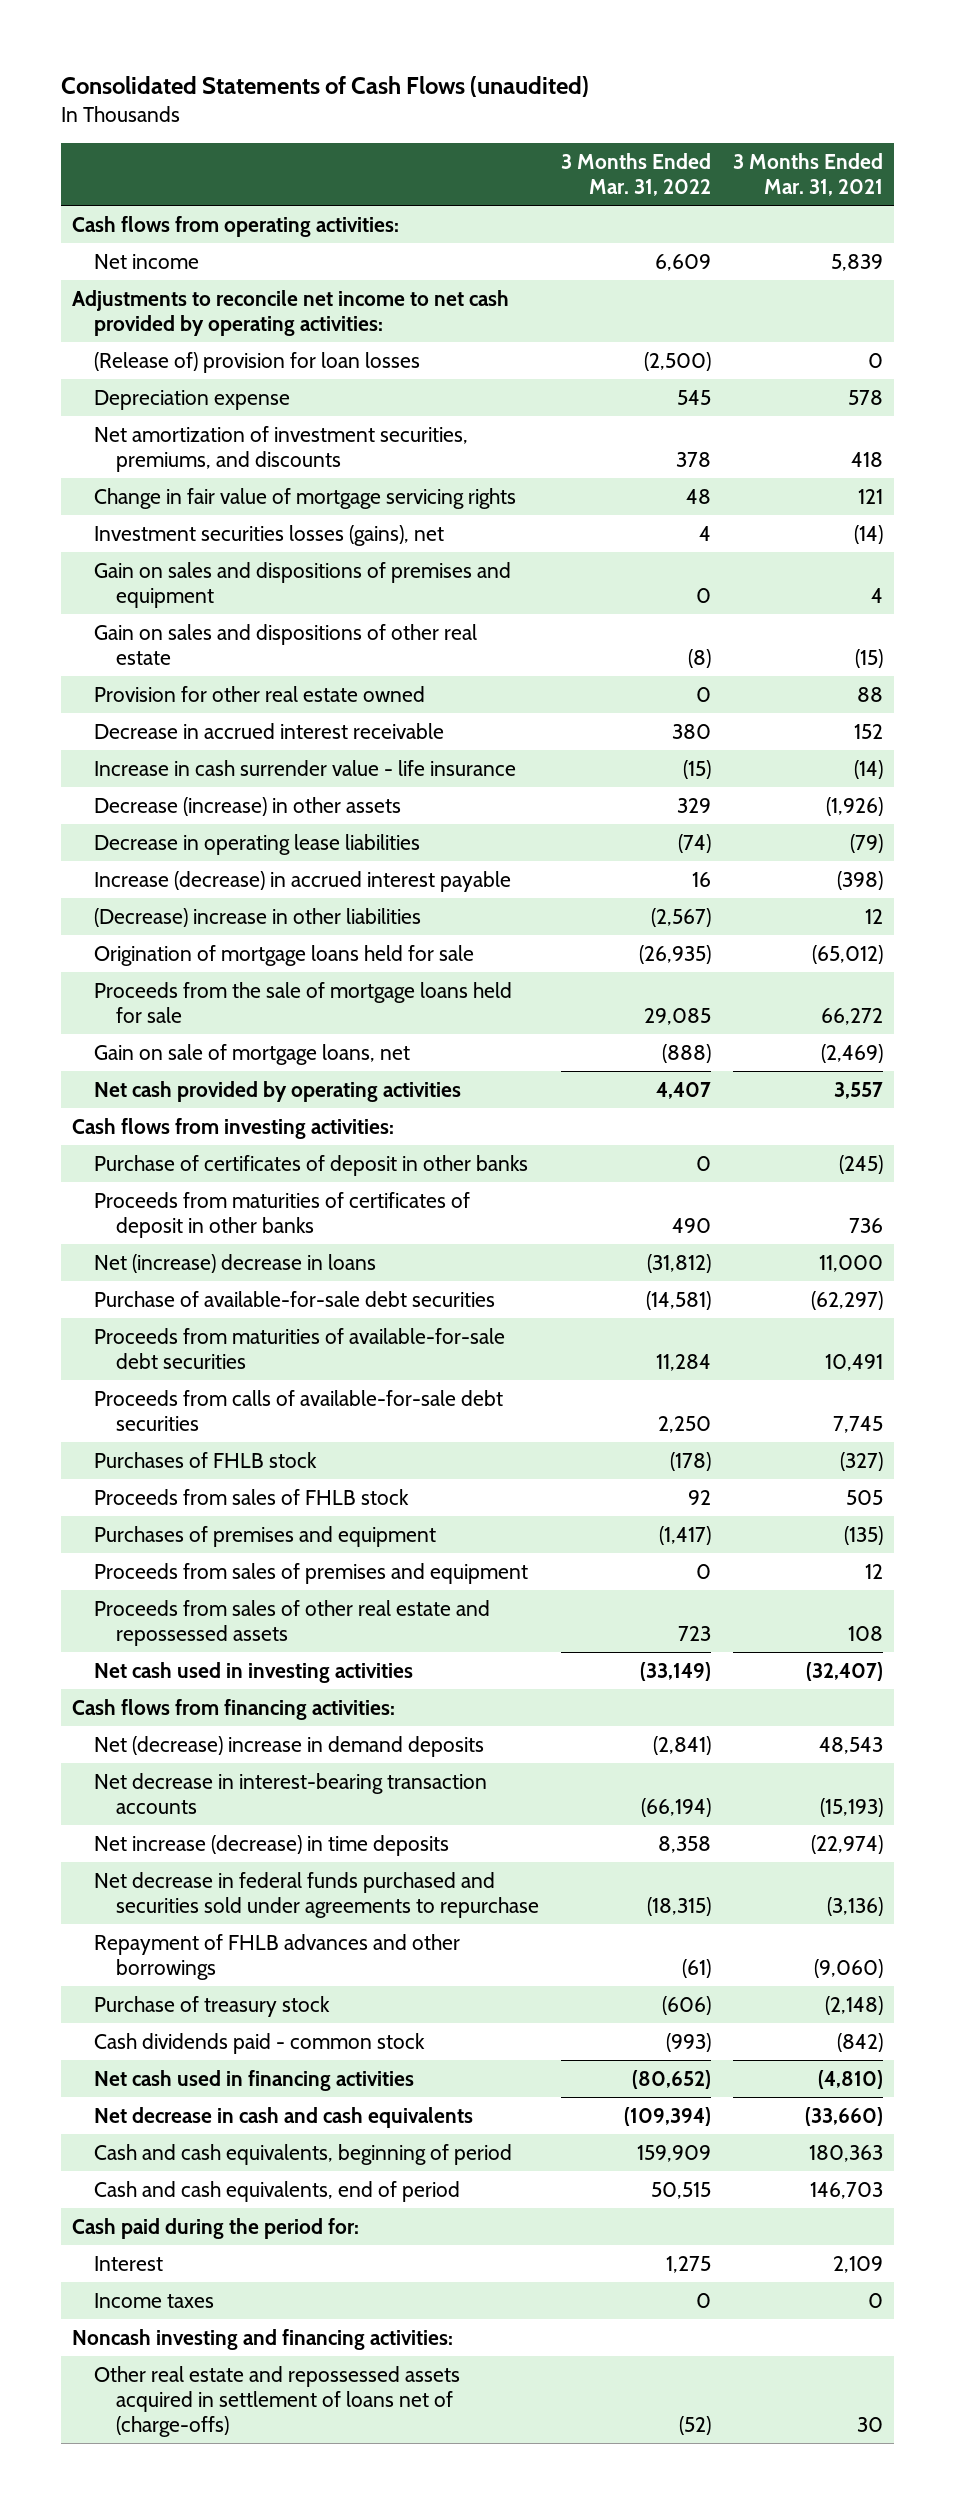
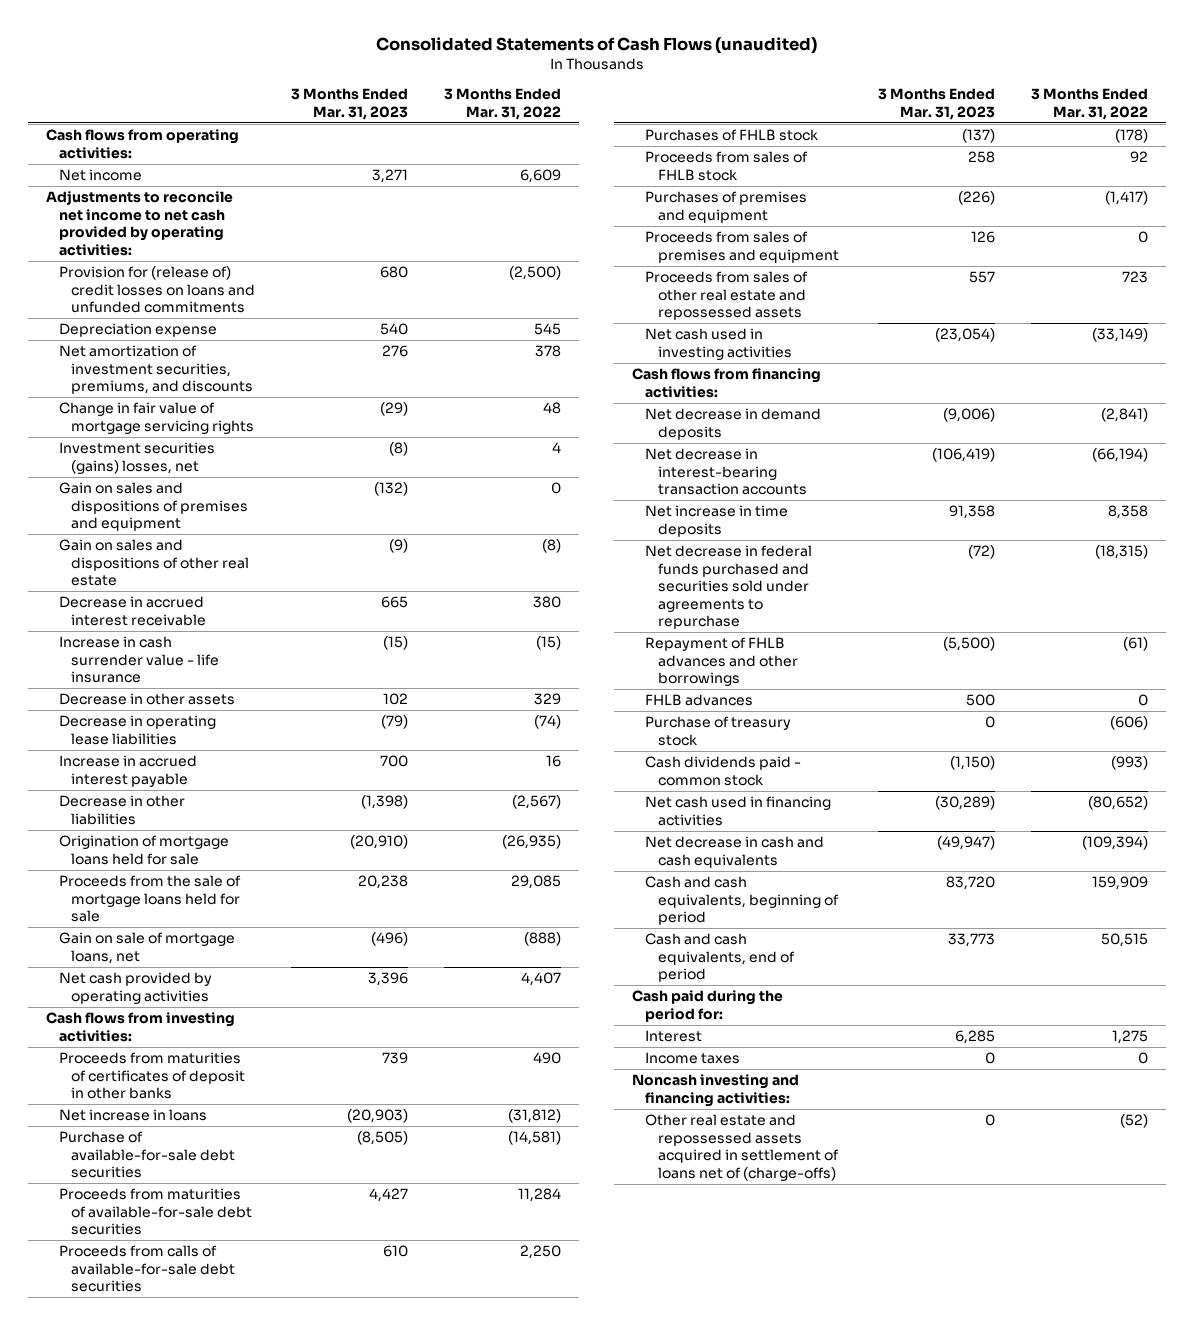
- | 3 Months Ended Mar. 31, 2022 | 3 Months Ended Mar. 31, 2021
+ | 3 Months Ended Mar. 31, 2023 | 3 Months Ended Mar. 31, 2022
- (Release of) provision for loan losses | (2,500) | 0
+ Provision for (release of) credit losses on loans and unfunded commitments | 680 | (2,500)
- Investment securities losses (gains), net | 4 | (14)
+ Investment securities (gains) losses, net | (8) | 4
- Provision for other real estate owned | 0 | 88
- Decrease (increase) in other assets | 329 | (1,926)
+ Decrease in other assets | 102 | 329
- Increase (decrease) in accrued interest payable | 16 | (398)
- (Decrease) increase in other liabilities | (2,567) | 12
+ Increase in accrued interest payable | 700 | 16
+ Decrease in other liabilities | (1,398) | (2,567)
- Purchase of certificates of deposit in other banks | 0 | (245)
- Net (increase) decrease in loans | (31,812) | 11,000
+ Net increase in loans | (20,903) | (31,812)
- Net (decrease) increase in demand deposits | (2,841) | 48,543
+ Net decrease in demand deposits | (9,006) | (2,841)
- Net increase (decrease) in time deposits | 8,358 | (22,974)
+ Net increase in time deposits | 91,358 | 8,358
+ FHLB advances | 500 | 0

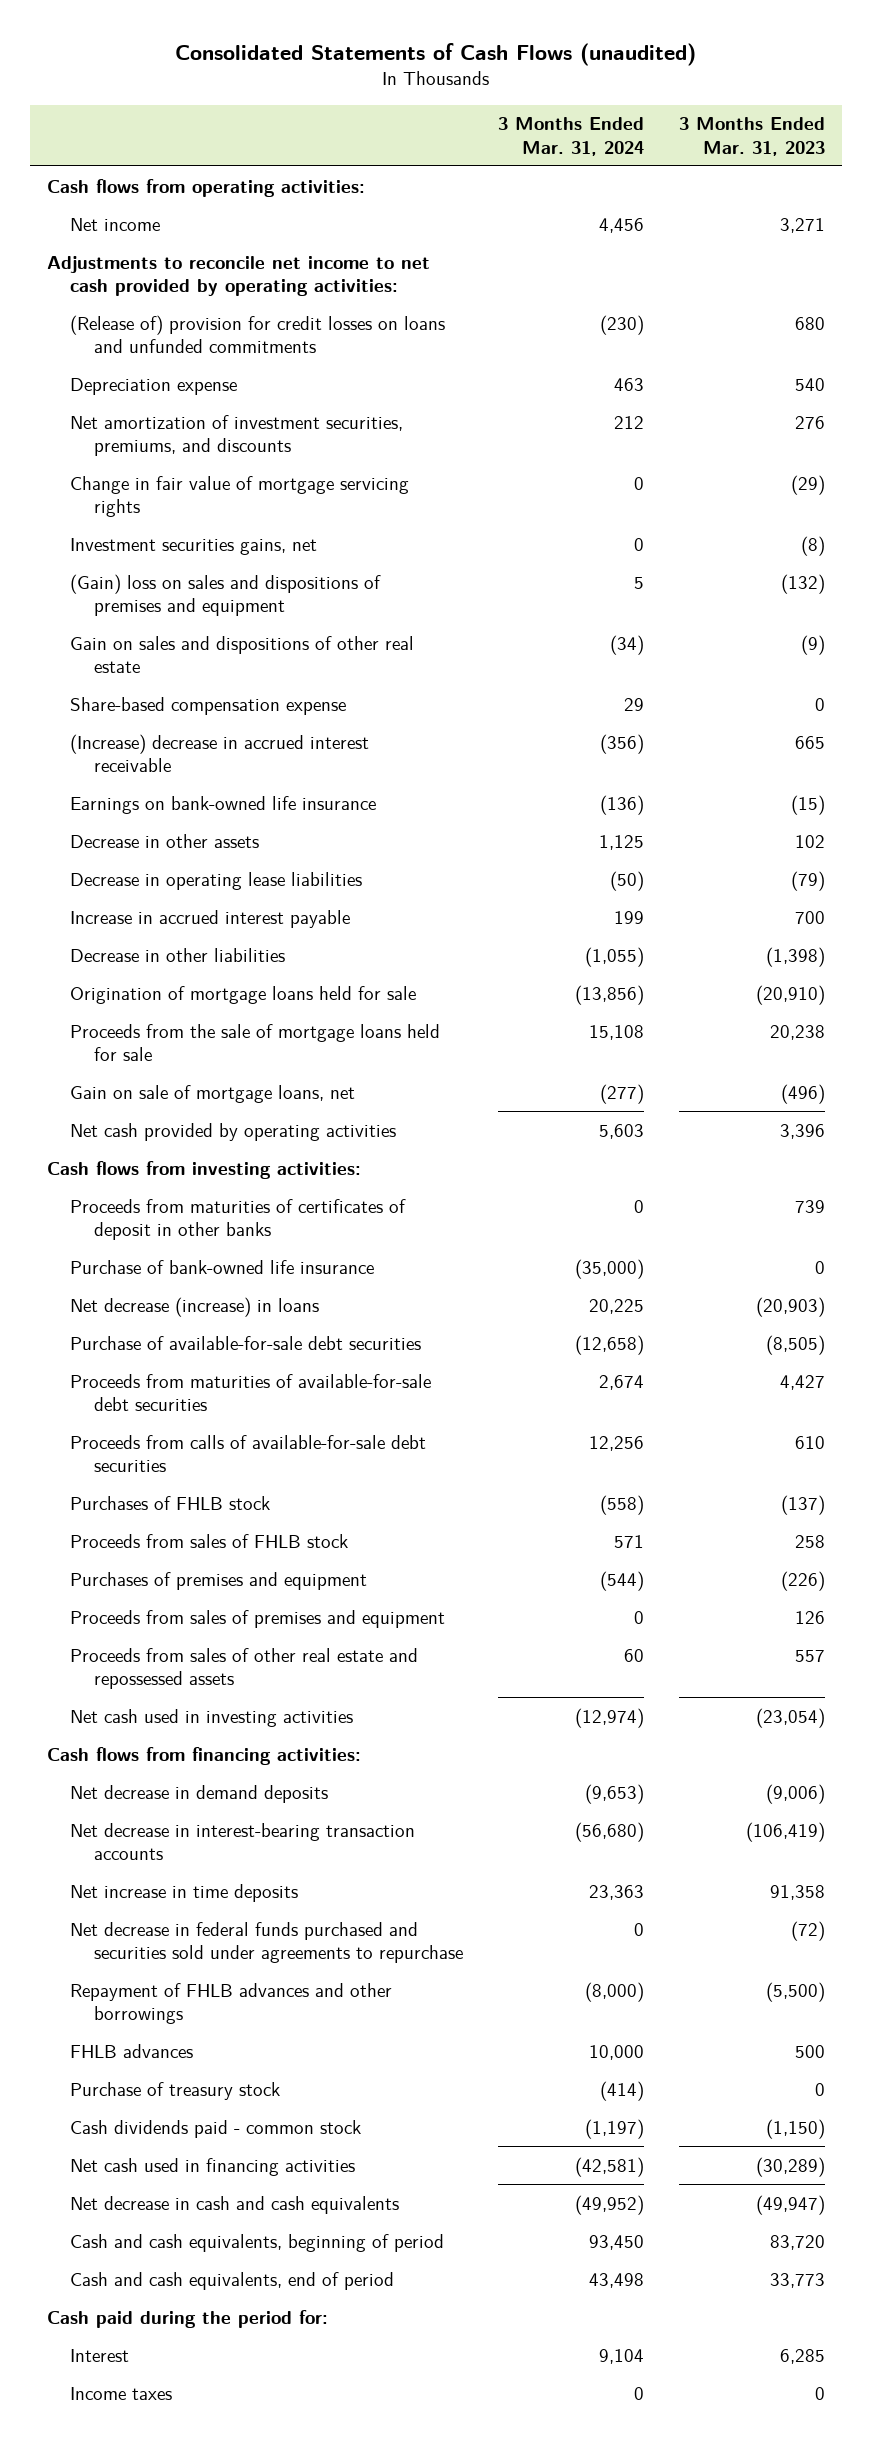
- | 3 Months Ended Mar. 31, 2023 | 3 Months Ended Mar. 31, 2022
+ | 3 Months Ended Mar. 31, 2024 | 3 Months Ended Mar. 31, 2023
- Provision for (release of) credit losses on loans and unfunded commitments | 680 | (2,500)
+ (Release of) provision for credit losses on loans and unfunded commitments | (230) | 680
- Investment securities (gains) losses, net | (8) | 4
- Gain on sales and dispositions of premises and equipment | (132) | 0
+ Investment securities gains, net | 0 | (8)
+ (Gain) loss on sales and dispositions of premises and equipment | 5 | (132)
- Decrease in accrued interest receivable | 665 | 380
- Increase in cash surrender value - life insurance | (15) | (15)
+ Share-based compensation expense | 29 | 0
+ (Increase) decrease in accrued interest receivable | (356) | 665
+ Earnings on bank-owned life insurance | (136) | (15)
- Net increase in loans | (20,903) | (31,812)
+ Purchase of bank-owned life insurance | (35,000) | 0
+ Net decrease (increase) in loans | 20,225 | (20,903)
- Noncash investing and financing activities:
- Other real estate and repossessed assets acquired in settlement of loans net of (charge-offs) | 0 | (52)

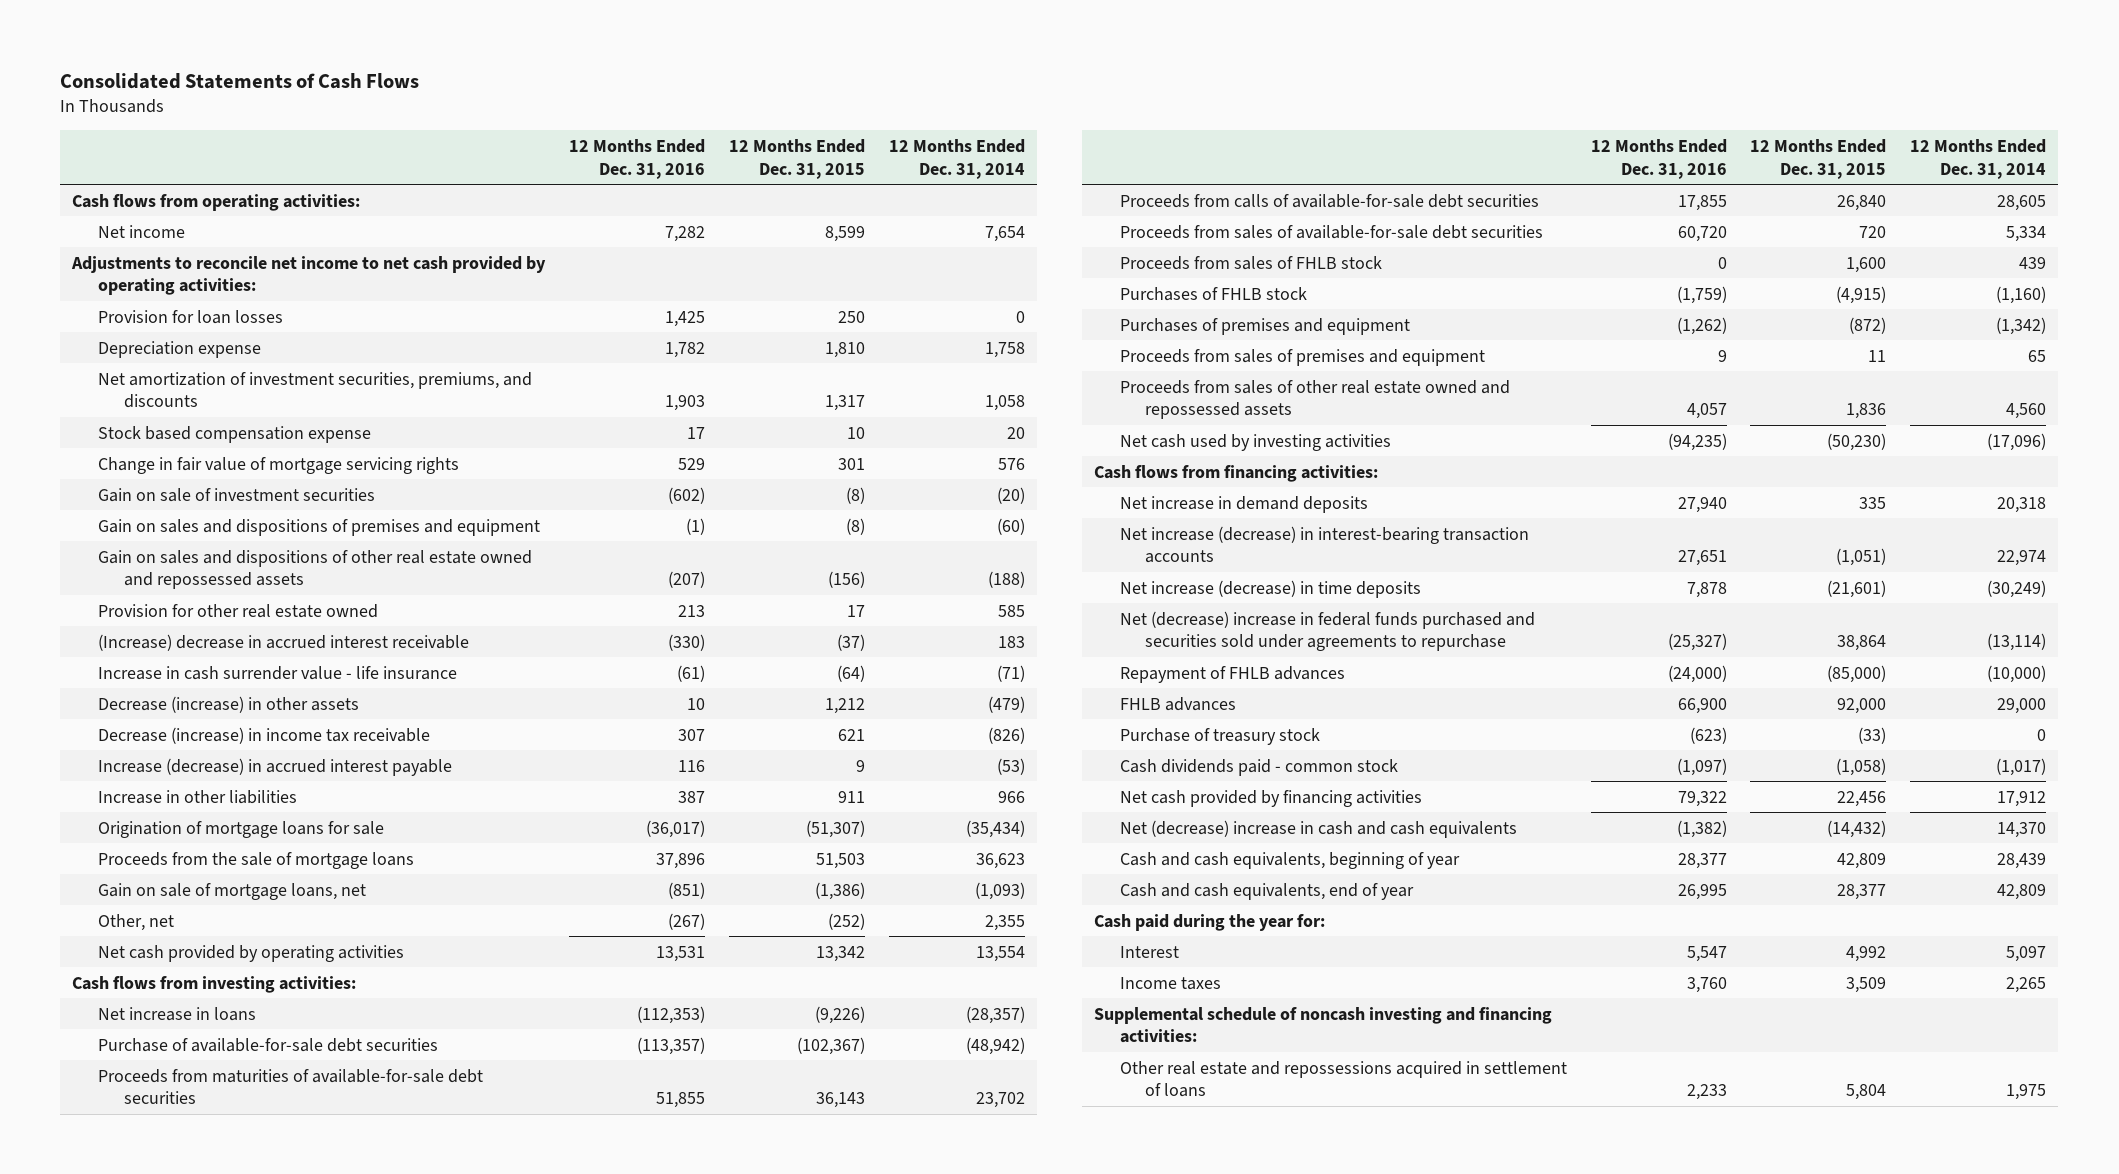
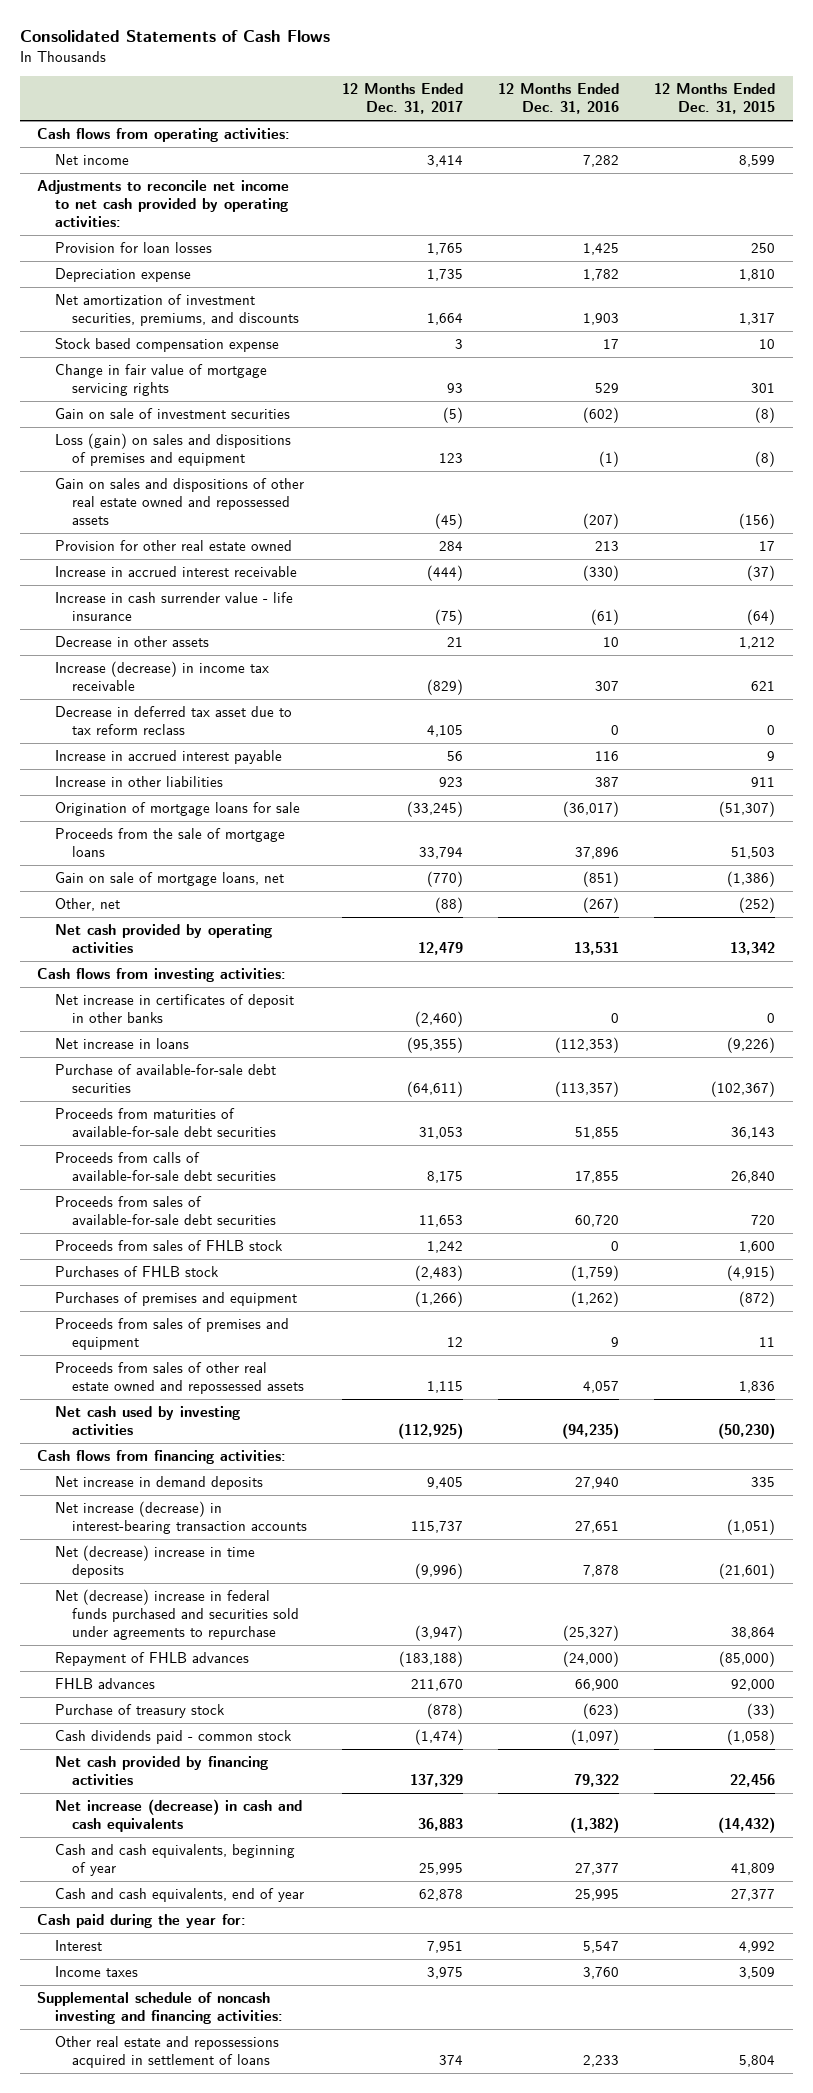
- | 12 Months Ended Dec. 31, 2016 | 12 Months Ended Dec. 31, 2015 | 12 Months Ended Dec. 31, 2014
+ | 12 Months Ended Dec. 31, 2017 | 12 Months Ended Dec. 31, 2016 | 12 Months Ended Dec. 31, 2015
- Gain on sales and dispositions of premises and equipment | (1) | (8) | (60)
+ Loss (gain) on sales and dispositions of premises and equipment | 123 | (1) | (8)
- (Increase) decrease in accrued interest receivable | (330) | (37) | 183
+ Increase in accrued interest receivable | (444) | (330) | (37)
- Decrease (increase) in other assets | 10 | 1,212 | (479)
- Decrease (increase) in income tax receivable | 307 | 621 | (826)
- Increase (decrease) in accrued interest payable | 116 | 9 | (53)
+ Decrease in other assets | 21 | 10 | 1,212
+ Increase (decrease) in income tax receivable | (829) | 307 | 621
+ Decrease in deferred tax asset due to tax reform reclass | 4,105 | 0 | 0
+ Increase in accrued interest payable | 56 | 116 | 9
+ Net increase in certificates of deposit in other banks | (2,460) | 0 | 0
- Net increase (decrease) in time deposits | 7,878 | (21,601) | (30,249)
+ Net (decrease) increase in time deposits | (9,996) | 7,878 | (21,601)
- Net (decrease) increase in cash and cash equivalents | (1,382) | (14,432) | 14,370
- Cash and cash equivalents, beginning of year | 28,377 | 42,809 | 28,439
- Cash and cash equivalents, end of year | 26,995 | 28,377 | 42,809
+ Net increase (decrease) in cash and cash equivalents | 36,883 | (1,382) | (14,432)
+ Cash and cash equivalents, beginning of year | 25,995 | 27,377 | 41,809
+ Cash and cash equivalents, end of year | 62,878 | 25,995 | 27,377

